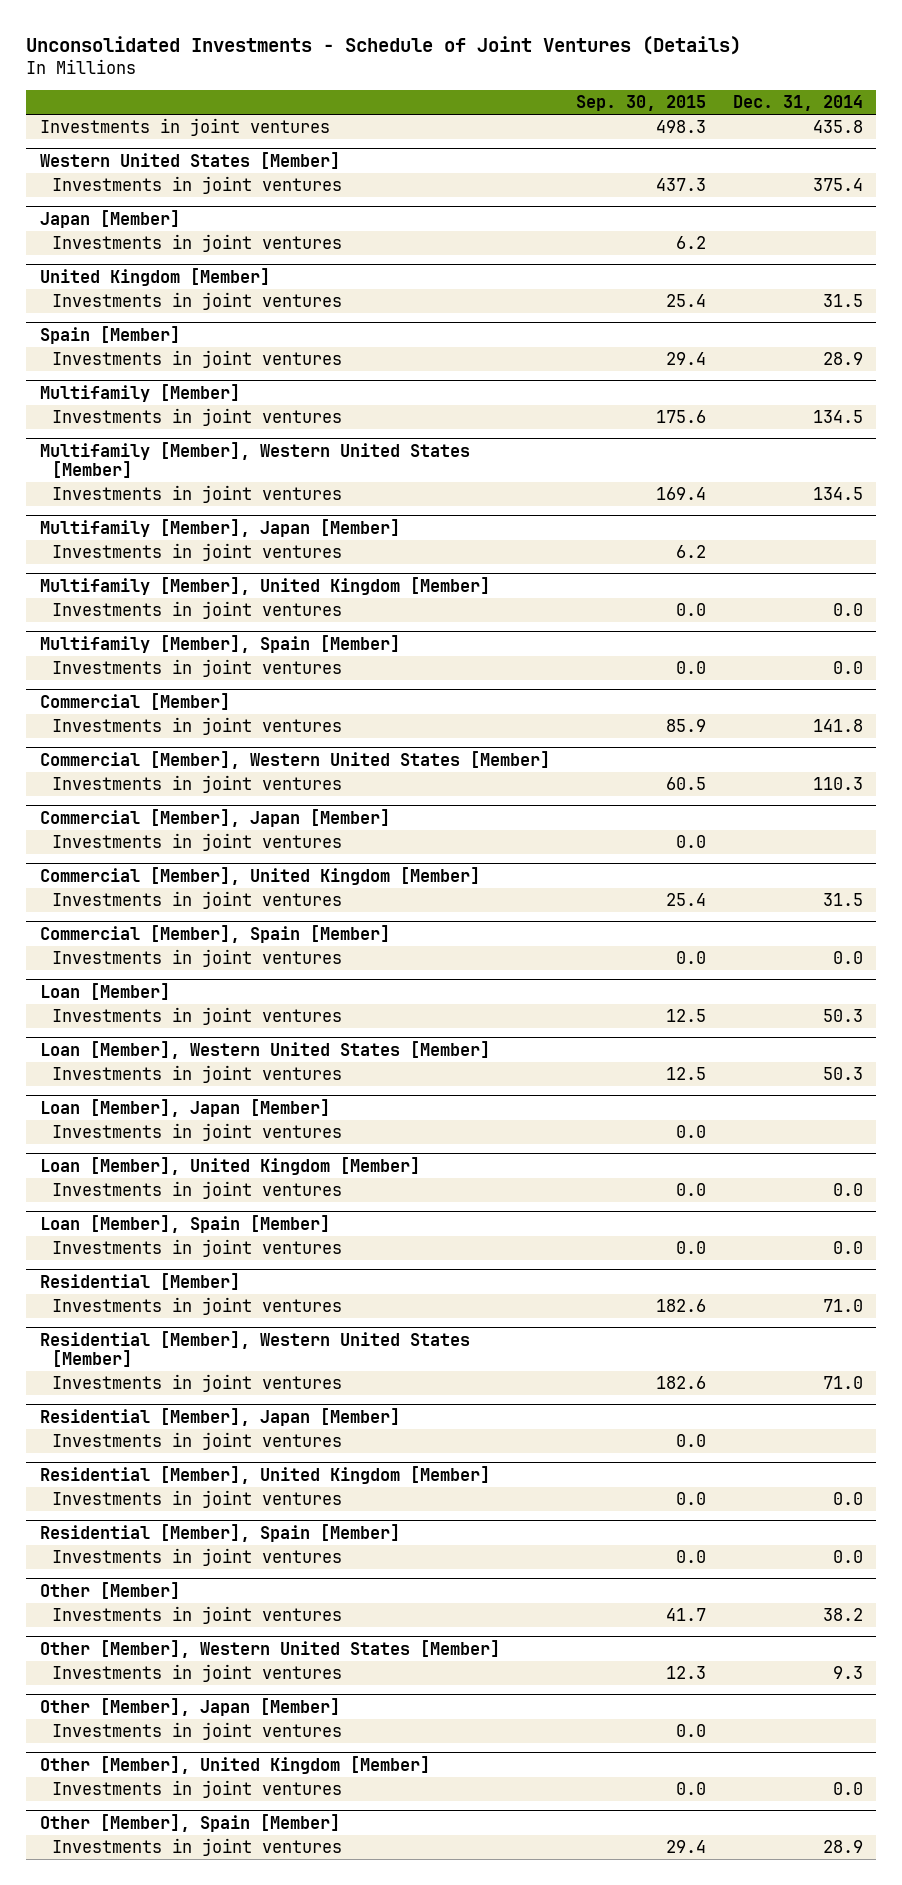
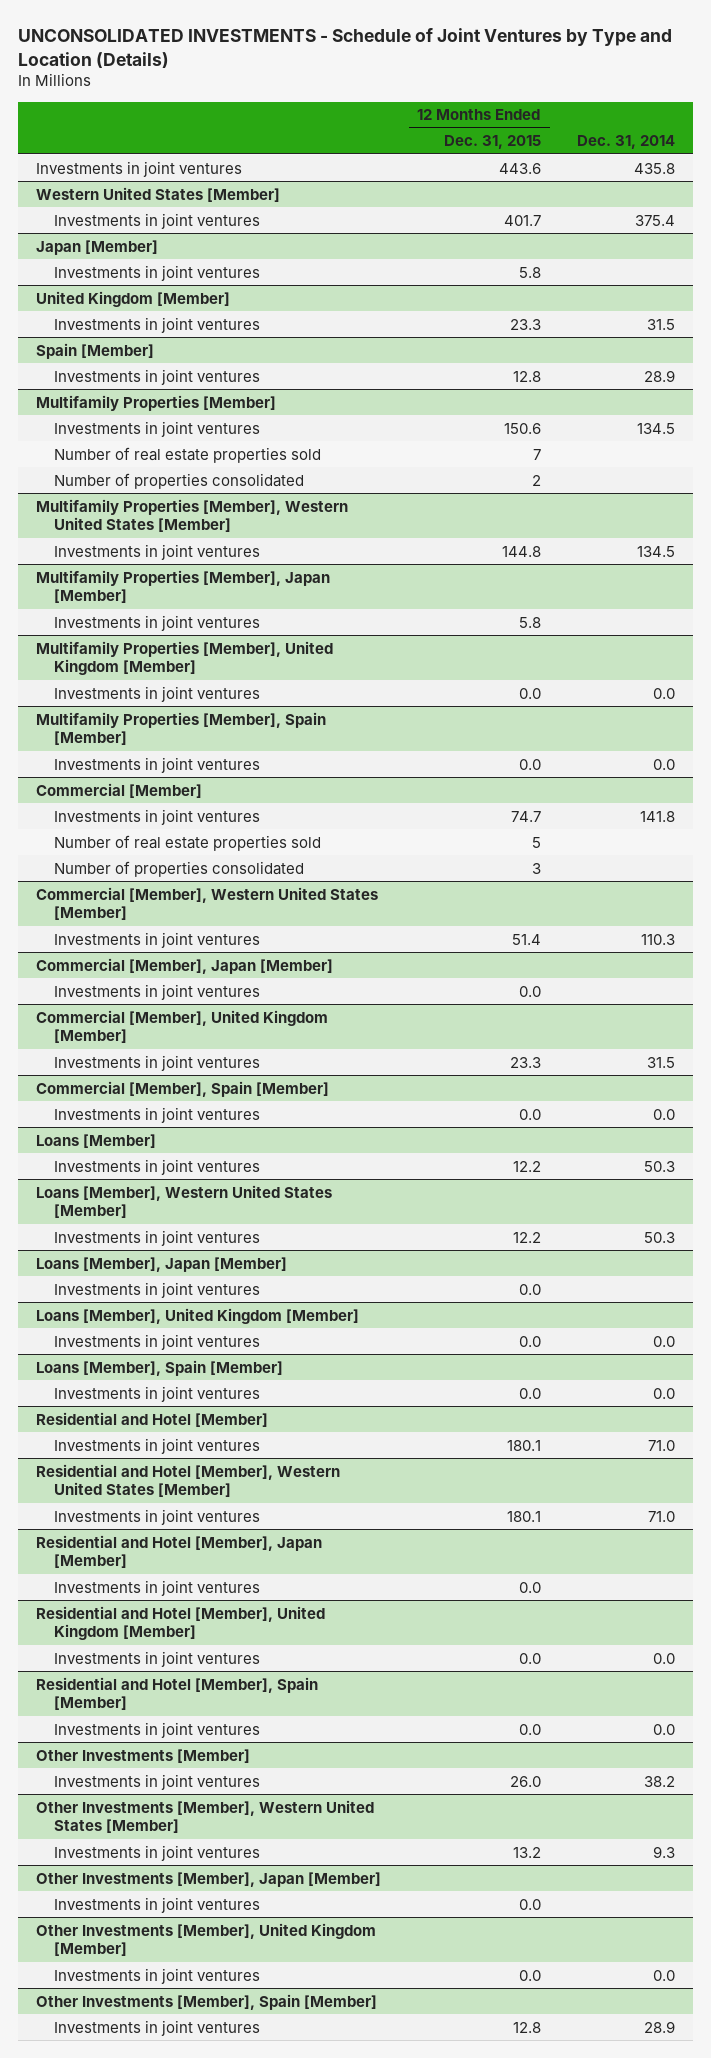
- Unconsolidated Investments - Schedule of Joint Ventures (Details)
+ UNCONSOLIDATED INVESTMENTS - Schedule of Joint Ventures by Type and Location (Details)
- | Sep. 30, 2015 | Dec. 31, 2014
+ | 12 Months Ended Dec. 31, 2015 | Dec. 31, 2014
- Multifamily [Member]
+ Multifamily Properties [Member]
- Multifamily [Member], Western United States [Member]
+ Number of real estate properties sold | 7 |
+ Number of properties consolidated | 2 |
+ Multifamily Properties [Member], Western United States [Member]
- Multifamily [Member], Japan [Member]
+ Multifamily Properties [Member], Japan [Member]
- Multifamily [Member], United Kingdom [Member]
+ Multifamily Properties [Member], United Kingdom [Member]
- Multifamily [Member], Spain [Member]
+ Multifamily Properties [Member], Spain [Member]
@ Commercial [Member]
+ Number of real estate properties sold | 5 |
+ Number of properties consolidated | 3 |
- Loan [Member]
+ Loans [Member]
- Loan [Member], Western United States [Member]
+ Loans [Member], Western United States [Member]
- Loan [Member], Japan [Member]
+ Loans [Member], Japan [Member]
- Loan [Member], United Kingdom [Member]
+ Loans [Member], United Kingdom [Member]
- Loan [Member], Spain [Member]
+ Loans [Member], Spain [Member]
- Residential [Member]
+ Residential and Hotel [Member]
- Residential [Member], Western United States [Member]
+ Residential and Hotel [Member], Western United States [Member]
- Residential [Member], Japan [Member]
+ Residential and Hotel [Member], Japan [Member]
- Residential [Member], United Kingdom [Member]
+ Residential and Hotel [Member], United Kingdom [Member]
- Residential [Member], Spain [Member]
+ Residential and Hotel [Member], Spain [Member]
- Other [Member]
+ Other Investments [Member]
- Other [Member], Western United States [Member]
+ Other Investments [Member], Western United States [Member]
- Other [Member], Japan [Member]
+ Other Investments [Member], Japan [Member]
- Other [Member], United Kingdom [Member]
+ Other Investments [Member], United Kingdom [Member]
- Other [Member], Spain [Member]
+ Other Investments [Member], Spain [Member]

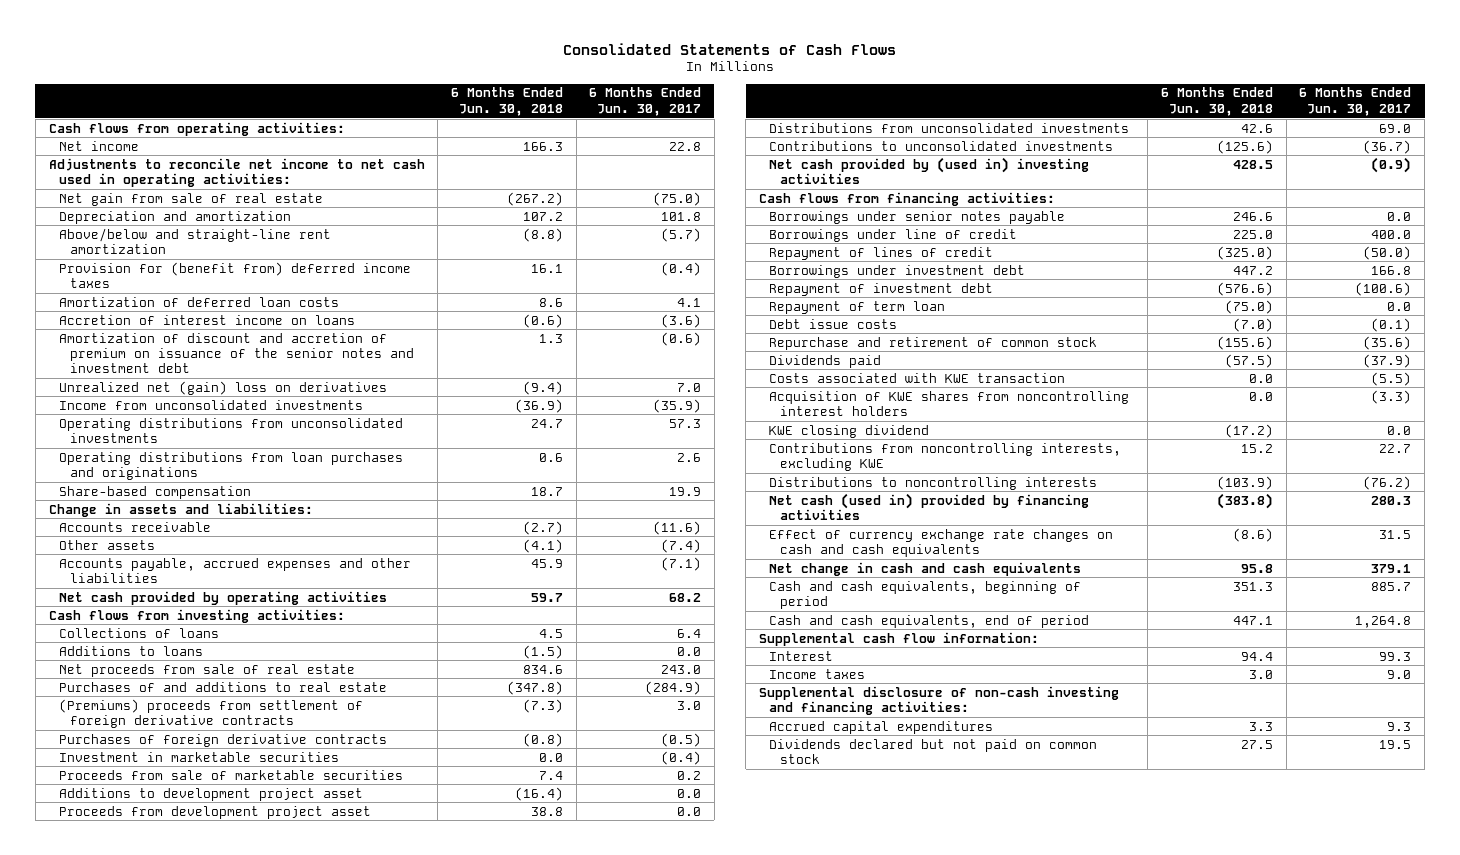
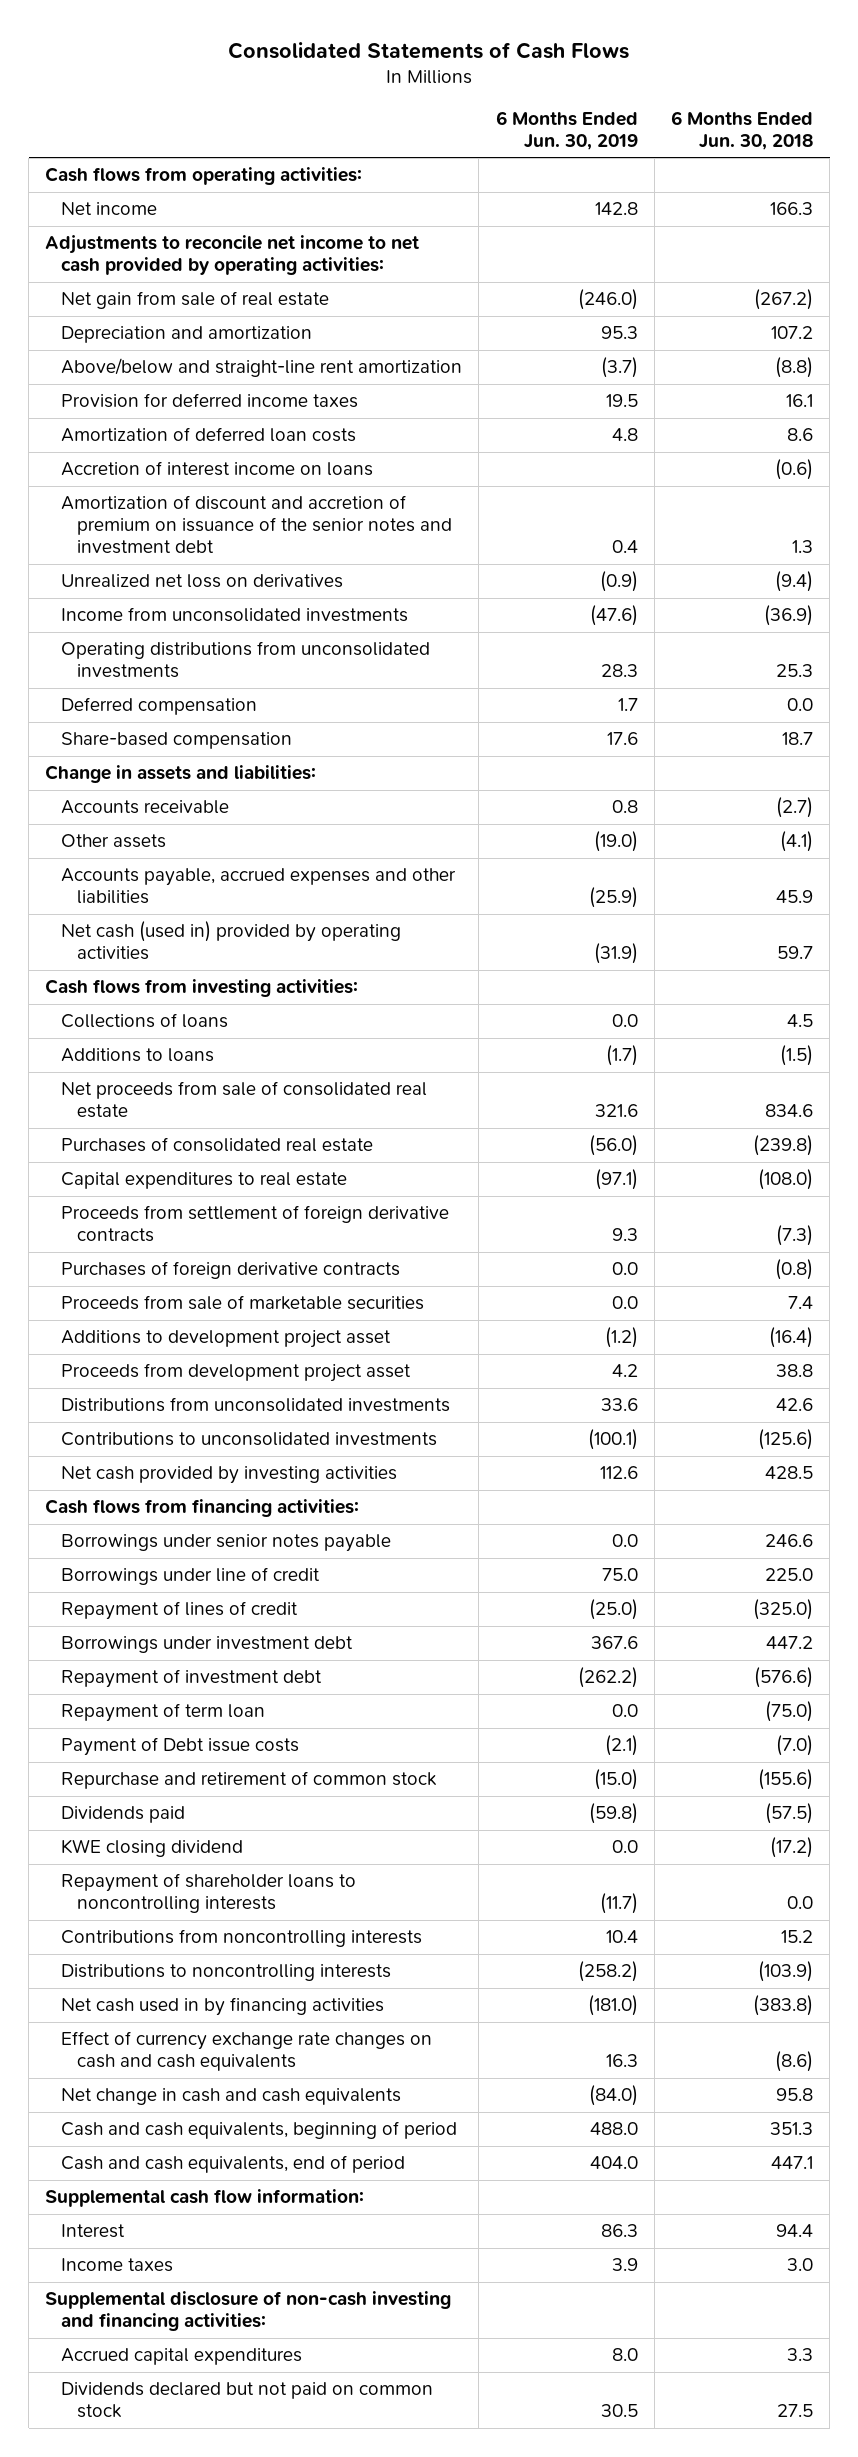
- | 6 Months Ended Jun. 30, 2018 | 6 Months Ended Jun. 30, 2017
+ | 6 Months Ended Jun. 30, 2019 | 6 Months Ended Jun. 30, 2018
- Adjustments to reconcile net income to net cash used in operating activities:
+ Adjustments to reconcile net income to net cash provided by operating activities:
- Provision for (benefit from) deferred income taxes | 16.1 | (0.4)
+ Provision for deferred income taxes | 19.5 | 16.1
- Unrealized net (gain) loss on derivatives | (9.4) | 7.0
+ Unrealized net loss on derivatives | (0.9) | (9.4)
- Operating distributions from unconsolidated investments | 24.7 | 57.3
- Operating distributions from loan purchases and originations | 0.6 | 2.6
+ Operating distributions from unconsolidated investments | 28.3 | 25.3
+ Deferred compensation | 1.7 | 0.0
- Net cash provided by operating activities | 59.7 | 68.2
+ Net cash (used in) provided by operating activities | (31.9) | 59.7
- Net proceeds from sale of real estate | 834.6 | 243.0
- Purchases of and additions to real estate | (347.8) | (284.9)
- (Premiums) proceeds from settlement of foreign derivative contracts | (7.3) | 3.0
+ Net proceeds from sale of consolidated real estate | 321.6 | 834.6
+ Purchases of consolidated real estate | (56.0) | (239.8)
+ Capital expenditures to real estate | (97.1) | (108.0)
+ Proceeds from settlement of foreign derivative contracts | 9.3 | (7.3)
- Investment in marketable securities | 0.0 | (0.4)
- Net cash provided by (used in) investing activities | 428.5 | (0.9)
+ Net cash provided by investing activities | 112.6 | 428.5
- Debt issue costs | (7.0) | (0.1)
+ Payment of Debt issue costs | (2.1) | (7.0)
- Costs associated with KWE transaction | 0.0 | (5.5)
- Acquisition of KWE shares from noncontrolling interest holders | 0.0 | (3.3)
- Contributions from noncontrolling interests, excluding KWE | 15.2 | 22.7
+ Repayment of shareholder loans to noncontrolling interests | (11.7) | 0.0
+ Contributions from noncontrolling interests | 10.4 | 15.2
- Net cash (used in) provided by financing activities | (383.8) | 280.3
+ Net cash used in by financing activities | (181.0) | (383.8)

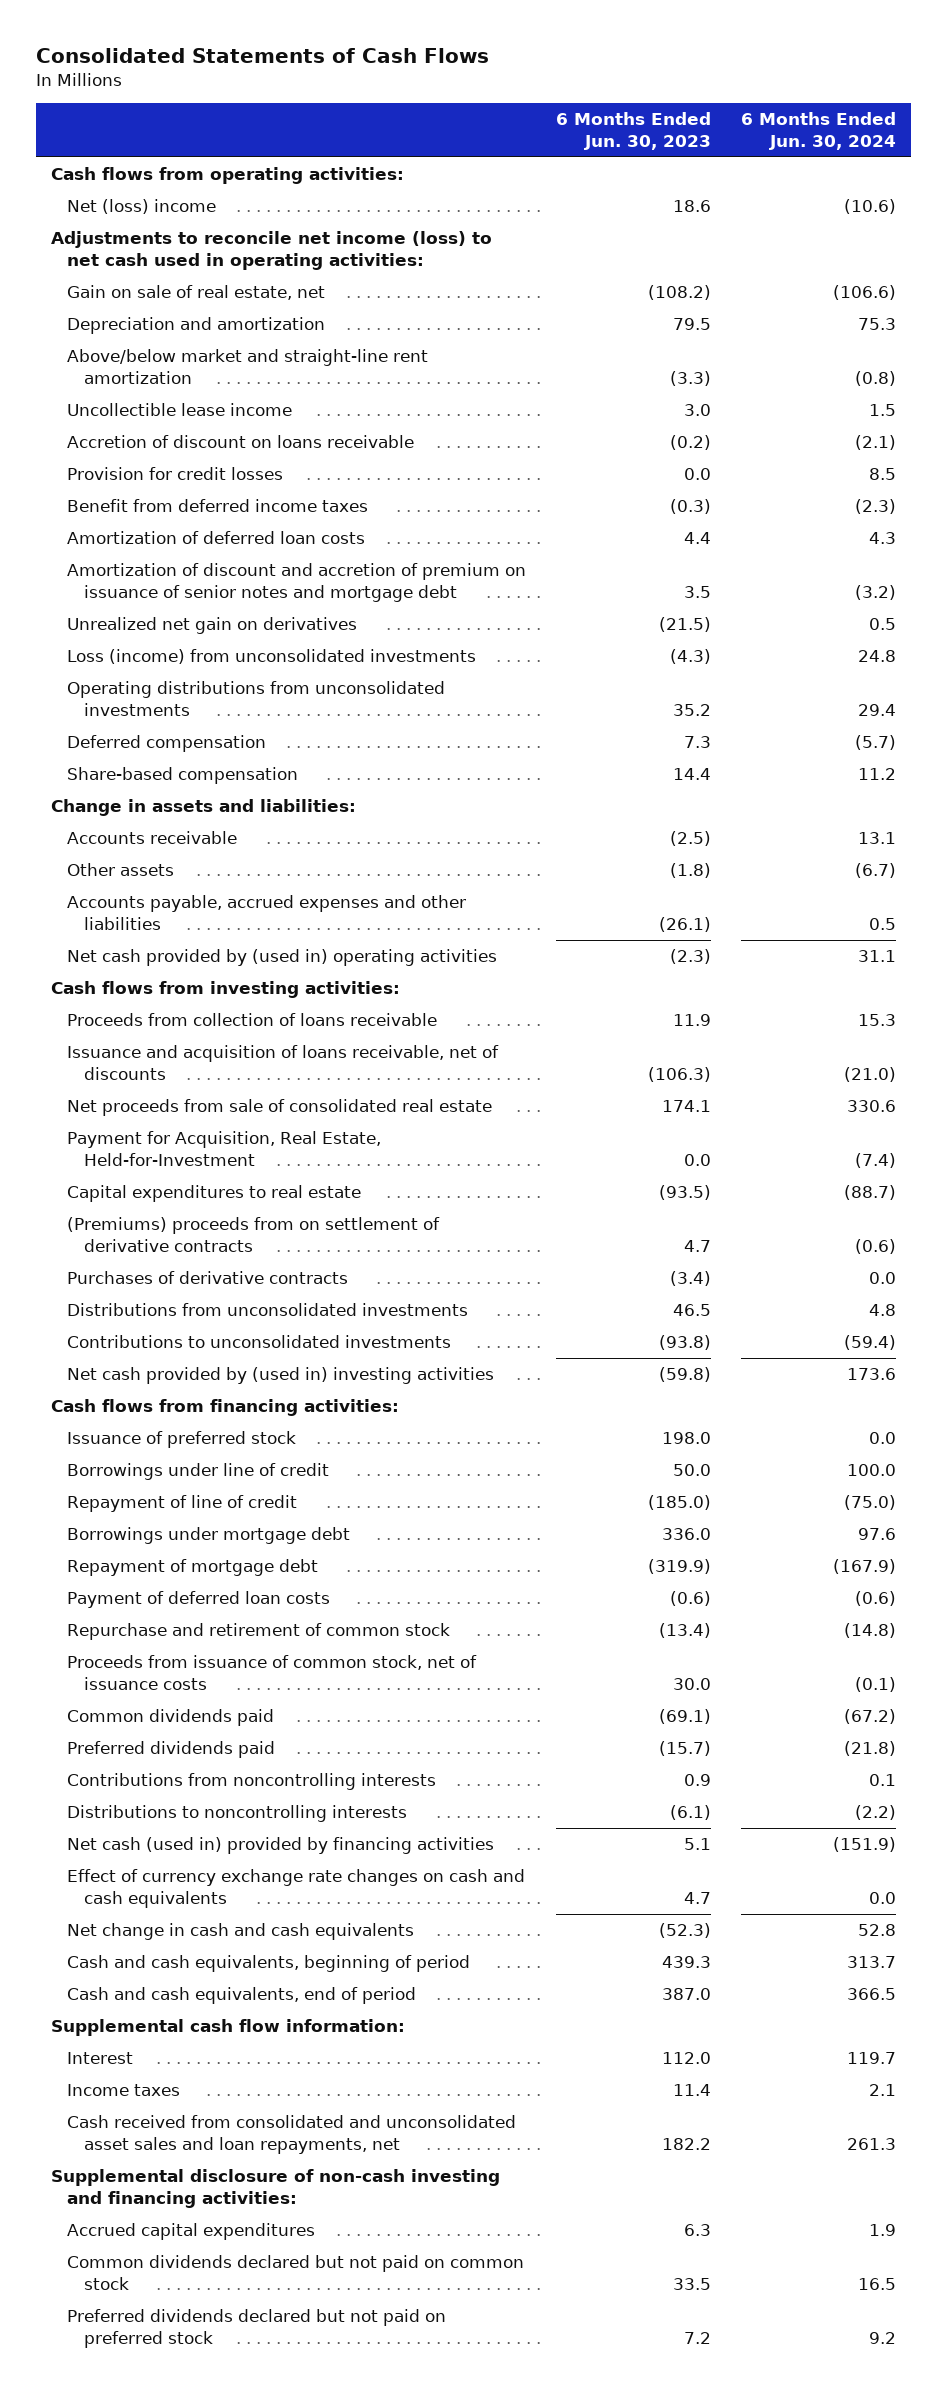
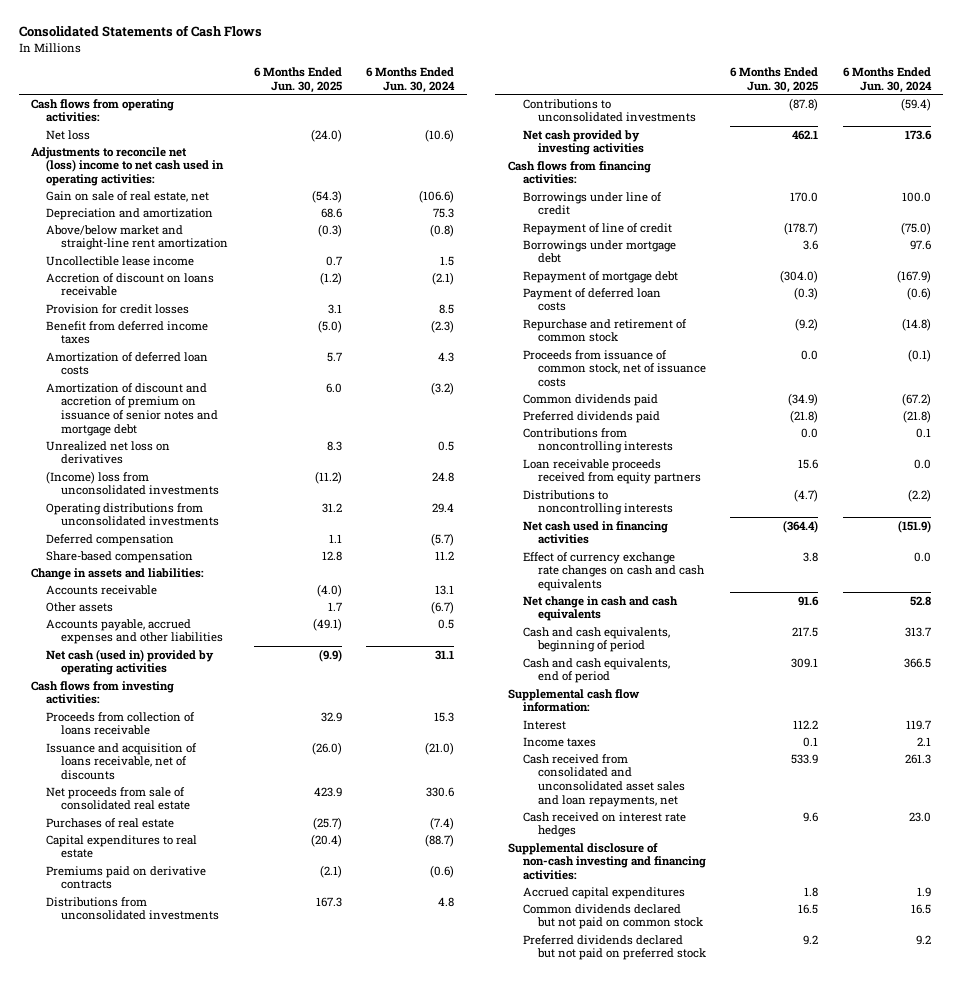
- | 6 Months Ended Jun. 30, 2023 | 6 Months Ended Jun. 30, 2024
+ | 6 Months Ended Jun. 30, 2025 | 6 Months Ended Jun. 30, 2024
- Net (loss) income | 18.6 | (10.6)
- Adjustments to reconcile net income (loss) to net cash used in operating activities:
+ Net loss | (24.0) | (10.6)
+ Adjustments to reconcile net (loss) income to net cash used in operating activities:
- Unrealized net gain on derivatives | (21.5) | 0.5
- Loss (income) from unconsolidated investments | (4.3) | 24.8
+ Unrealized net loss on derivatives | 8.3 | 0.5
+ (Income) loss from unconsolidated investments | (11.2) | 24.8
- Net cash provided by (used in) operating activities | (2.3) | 31.1
+ Net cash (used in) provided by operating activities | (9.9) | 31.1
- Payment for Acquisition, Real Estate, Held-for-Investment | 0.0 | (7.4)
+ Purchases of real estate | (25.7) | (7.4)
- (Premiums) proceeds from on settlement of derivative contracts | 4.7 | (0.6)
- Purchases of derivative contracts | (3.4) | 0.0
+ Premiums paid on derivative contracts | (2.1) | (0.6)
- Net cash provided by (used in) investing activities | (59.8) | 173.6
+ Net cash provided by investing activities | 462.1 | 173.6
- Issuance of preferred stock | 198.0 | 0.0
+ Loan receivable proceeds received from equity partners | 15.6 | 0.0
- Net cash (used in) provided by financing activities | 5.1 | (151.9)
+ Net cash used in financing activities | (364.4) | (151.9)
+ Cash received on interest rate hedges | 9.6 | 23.0

